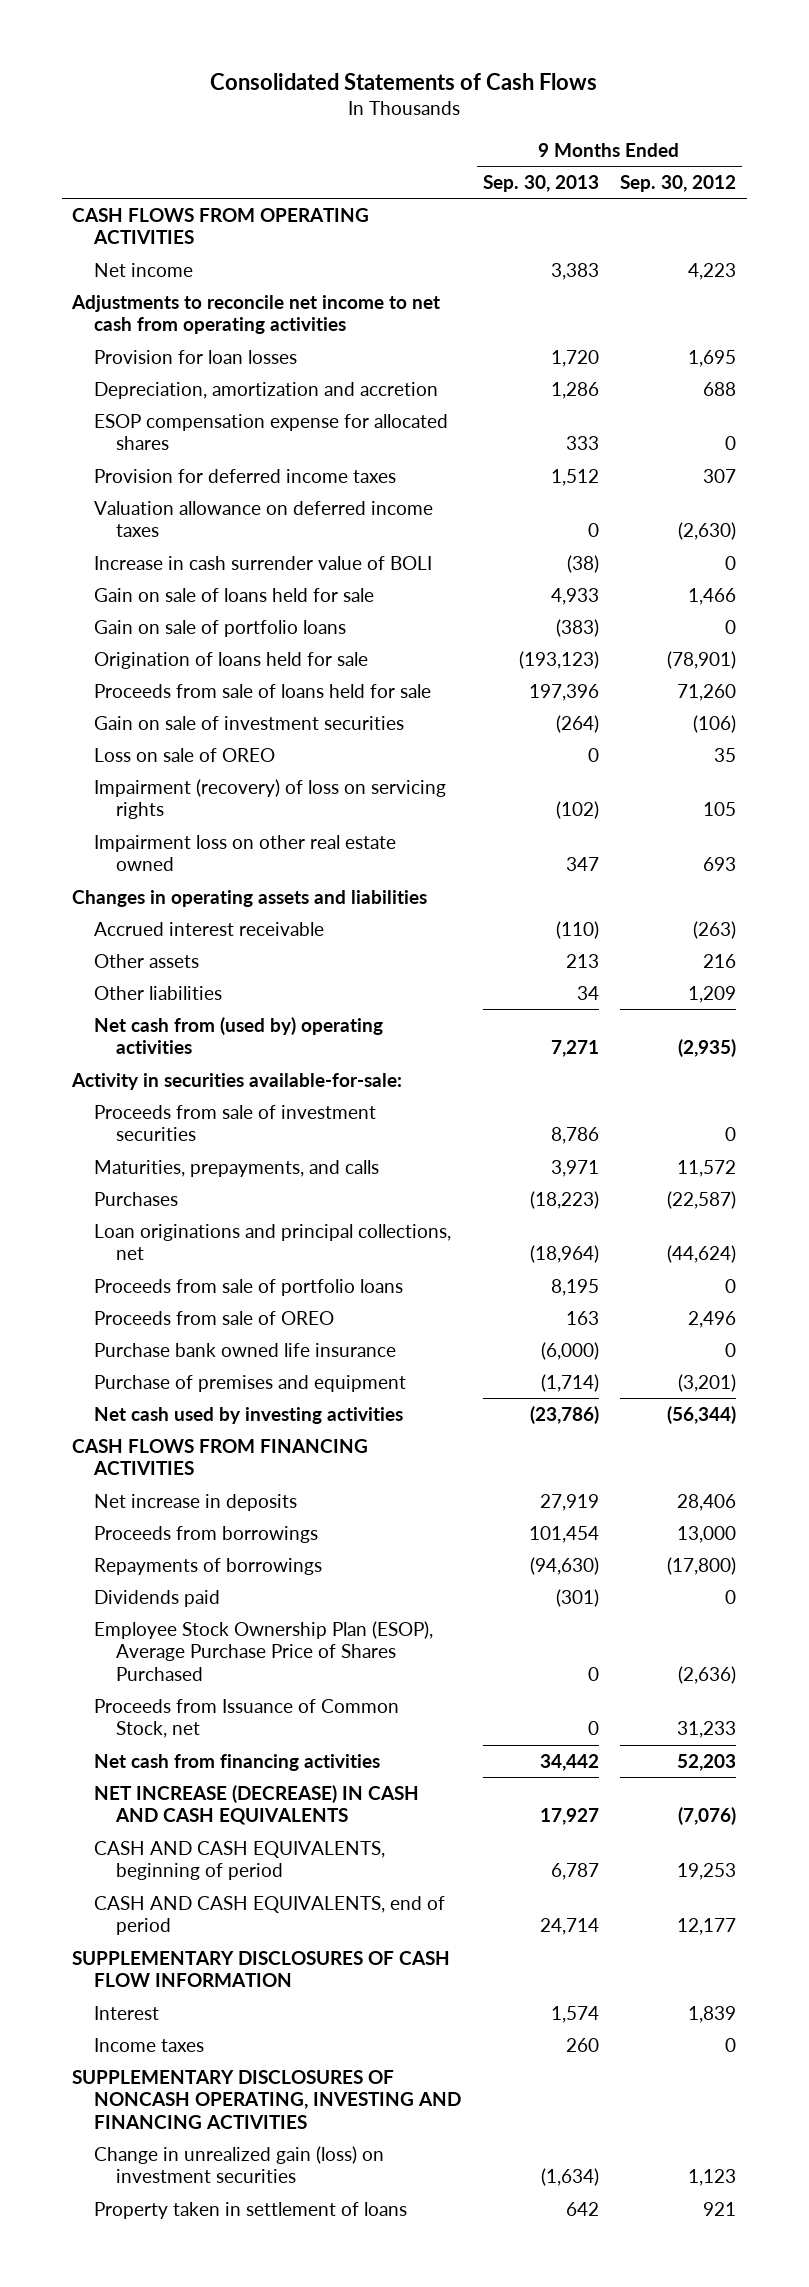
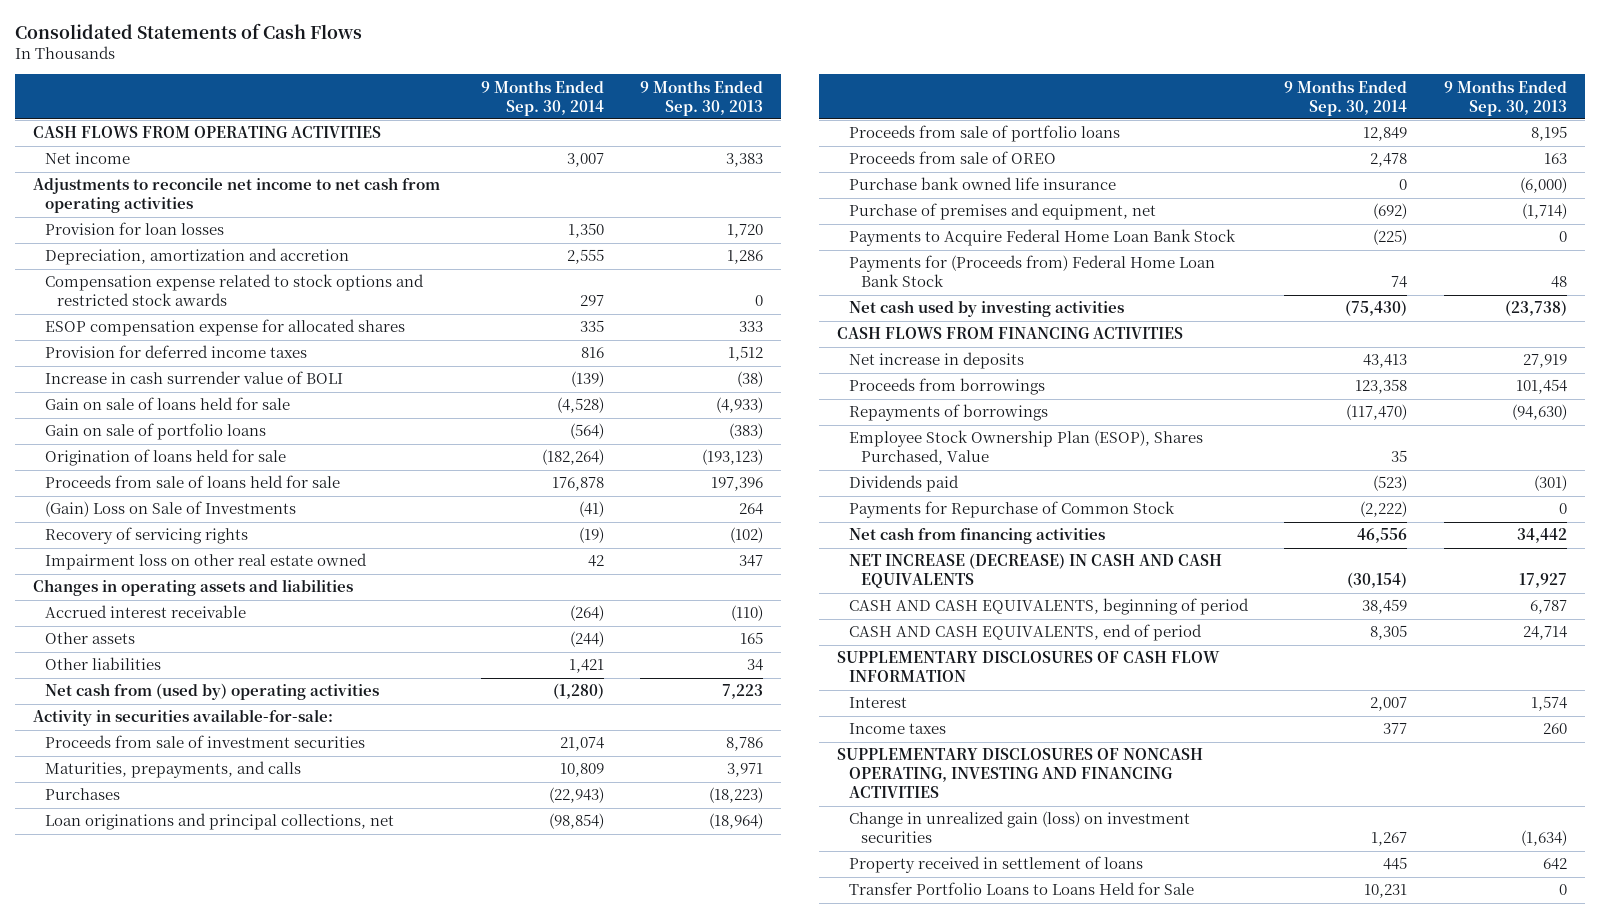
- | 9 Months Ended Sep. 30, 2013 | 9 Months Ended Sep. 30, 2012
+ | 9 Months Ended Sep. 30, 2014 | 9 Months Ended Sep. 30, 2013
+ Compensation expense related to stock options and restricted stock awards | 297 | 0
- Valuation allowance on deferred income taxes | 0 | (2,630)
- Gain on sale of loans held for sale | 4,933 | 1,466
+ Gain on sale of loans held for sale | (4,528) | (4,933)
- Gain on sale of investment securities | (264) | (106)
- Loss on sale of OREO | 0 | 35
- Impairment (recovery) of loss on servicing rights | (102) | 105
+ (Gain) Loss on Sale of Investments | (41) | 264
+ Recovery of servicing rights | (19) | (102)
- Other assets | 213 | 216
+ Other assets | (244) | 165
- Net cash from (used by) operating activities | 7,271 | (2,935)
+ Net cash from (used by) operating activities | (1,280) | 7,223
- Purchase of premises and equipment | (1,714) | (3,201)
- Net cash used by investing activities | (23,786) | (56,344)
+ Purchase of premises and equipment, net | (692) | (1,714)
+ Payments to Acquire Federal Home Loan Bank Stock | (225) | 0
+ Payments for (Proceeds from) Federal Home Loan Bank Stock | 74 | 48
+ Net cash used by investing activities | (75,430) | (23,738)
+ Employee Stock Ownership Plan (ESOP), Shares Purchased, Value | 35 |
- Employee Stock Ownership Plan (ESOP), Average Purchase Price of Shares Purchased | 0 | (2,636)
- Proceeds from Issuance of Common Stock, net | 0 | 31,233
+ Payments for Repurchase of Common Stock | (2,222) | 0
- Property taken in settlement of loans | 642 | 921
+ Property received in settlement of loans | 445 | 642
+ Transfer Portfolio Loans to Loans Held for Sale | 10,231 | 0

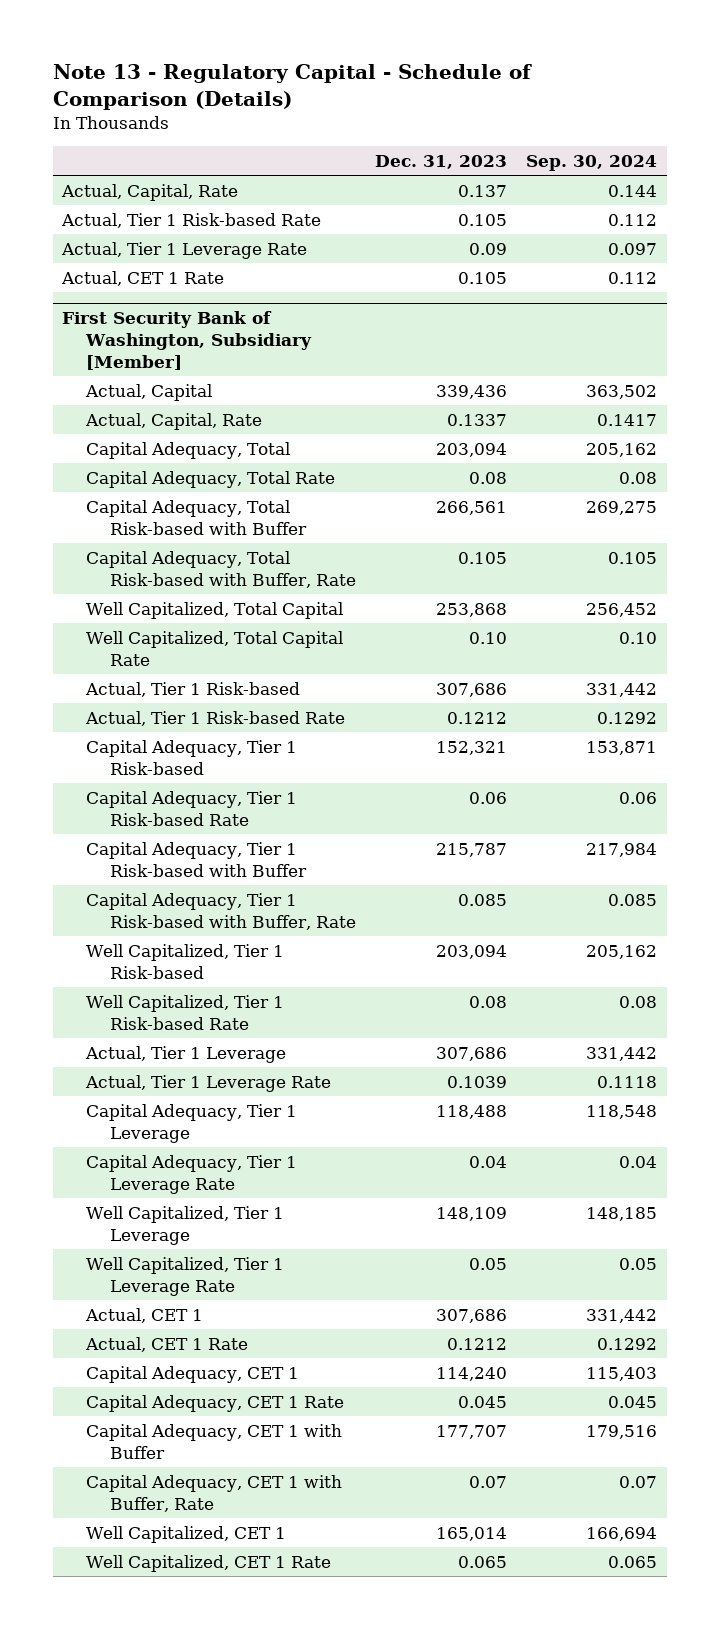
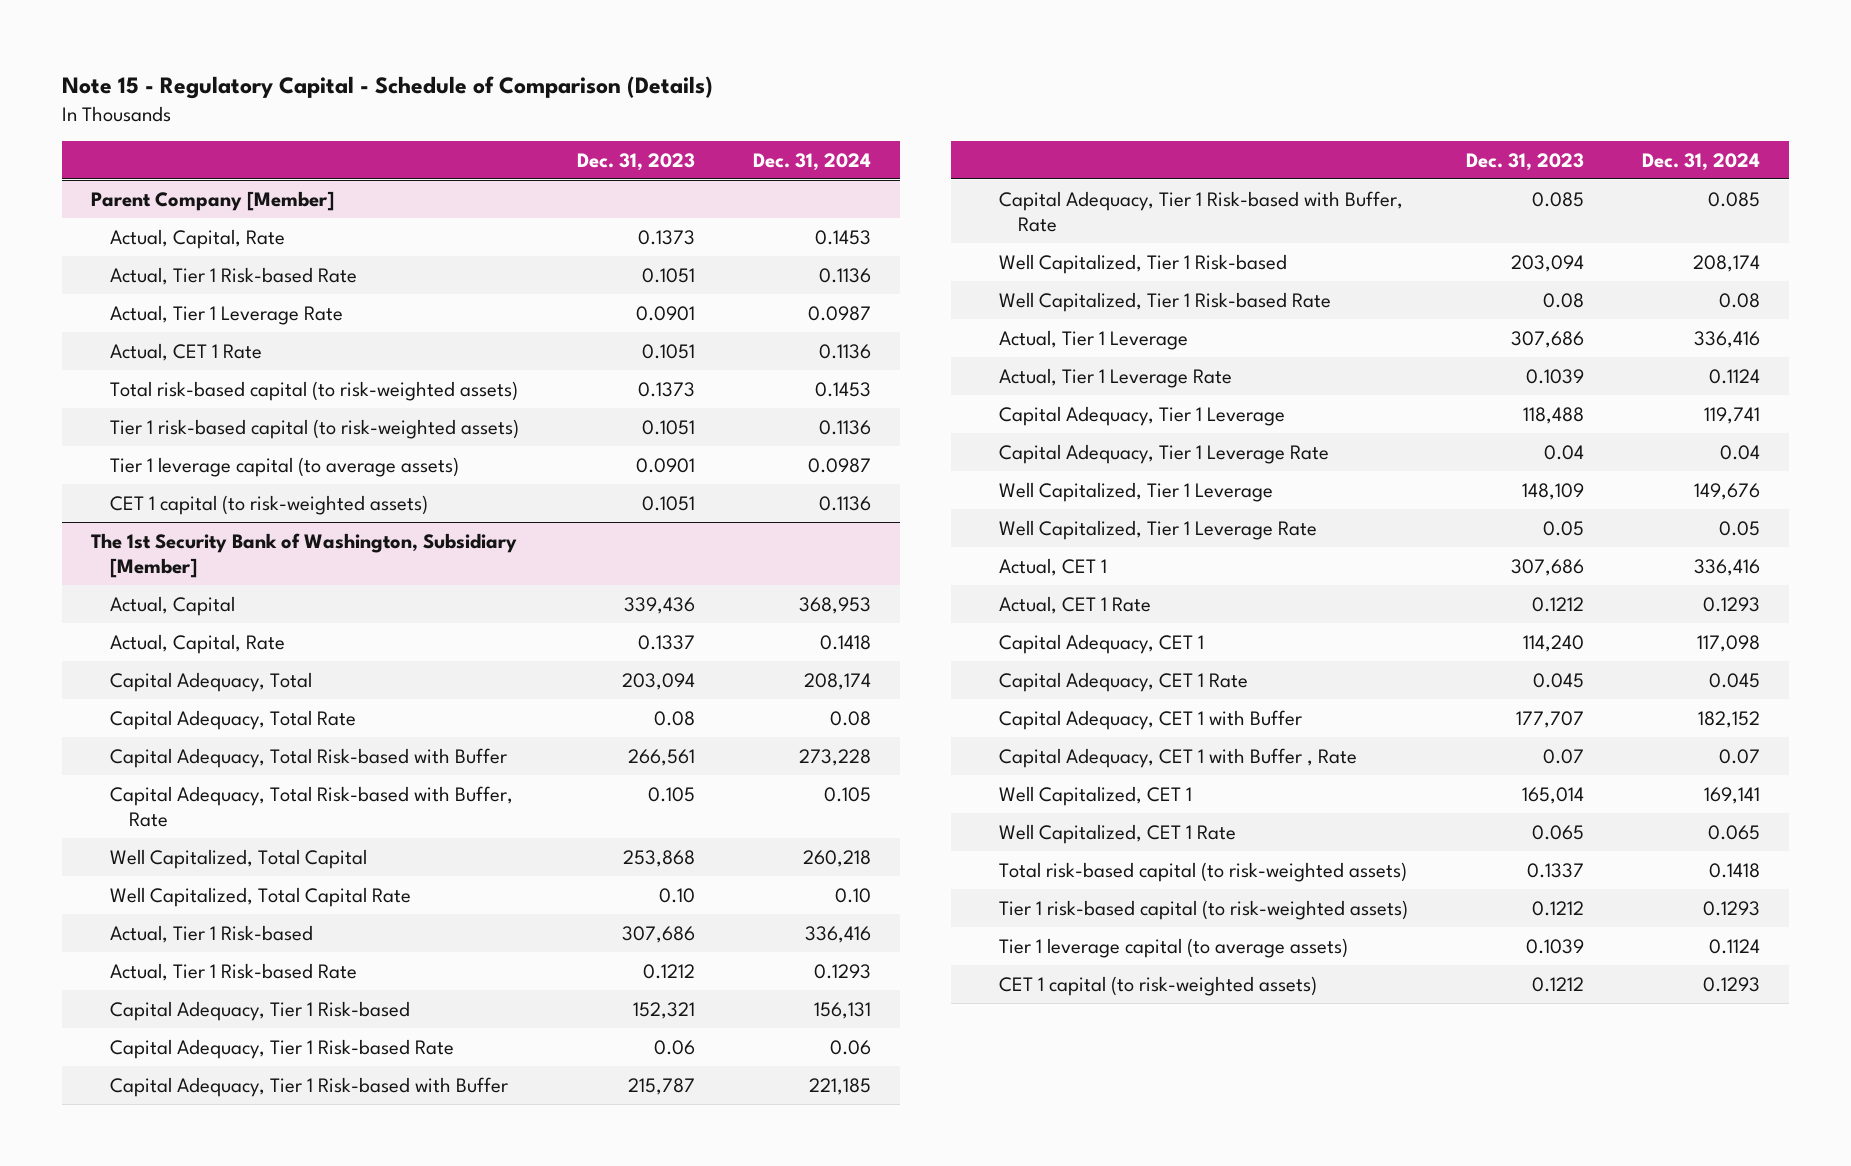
- Note 13 - Regulatory Capital - Schedule of Comparison (Details)
+ Note 15 - Regulatory Capital - Schedule of Comparison (Details)
- | Dec. 31, 2023 | Sep. 30, 2024
+ | Dec. 31, 2023 | Dec. 31, 2024
- Actual, Capital, Rate | 0.137 | 0.144
- Actual, Tier 1 Risk-based Rate | 0.105 | 0.112
- Actual, Tier 1 Leverage Rate | 0.09 | 0.097
- Actual, CET 1 Rate | 0.105 | 0.112
- First Security Bank of Washington, Subsidiary [Member]
+ Parent Company [Member]
+ Actual, Capital, Rate | 0.1373 | 0.1453
+ Actual, Tier 1 Risk-based Rate | 0.1051 | 0.1136
+ Actual, Tier 1 Leverage Rate | 0.0901 | 0.0987
+ Actual, CET 1 Rate | 0.1051 | 0.1136
+ Total risk-based capital (to risk-weighted assets) | 0.1373 | 0.1453
+ Tier 1 risk-based capital (to risk-weighted assets) | 0.1051 | 0.1136
+ Tier 1 leverage capital (to average assets) | 0.0901 | 0.0987
+ CET 1 capital (to risk-weighted assets) | 0.1051 | 0.1136
+ The 1st Security Bank of Washington, Subsidiary [Member]
- Capital Adequacy, CET 1 with Buffer, Rate | 0.07 | 0.07
+ Capital Adequacy, CET 1 with Buffer , Rate | 0.07 | 0.07
+ Total risk-based capital (to risk-weighted assets) | 0.1337 | 0.1418
+ Tier 1 risk-based capital (to risk-weighted assets) | 0.1212 | 0.1293
+ Tier 1 leverage capital (to average assets) | 0.1039 | 0.1124
+ CET 1 capital (to risk-weighted assets) | 0.1212 | 0.1293

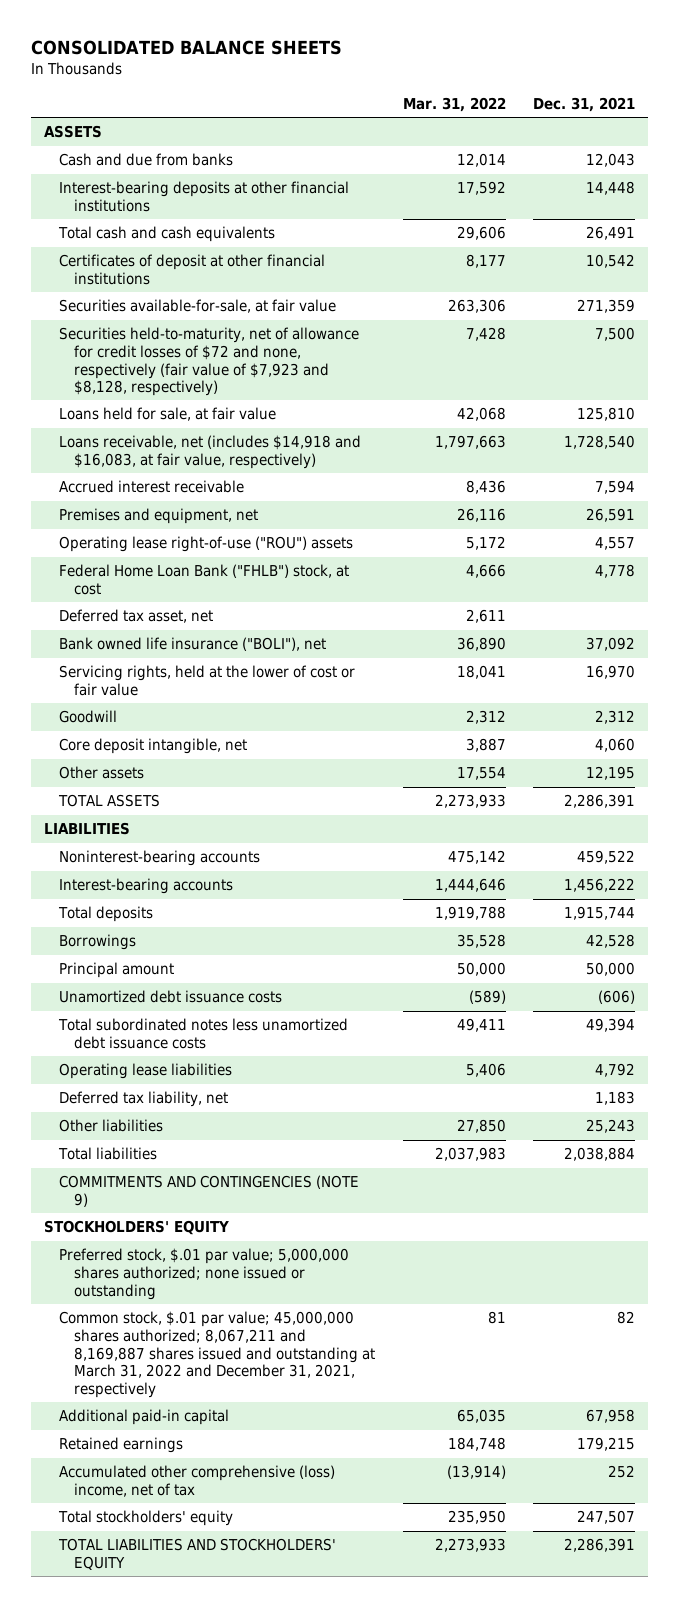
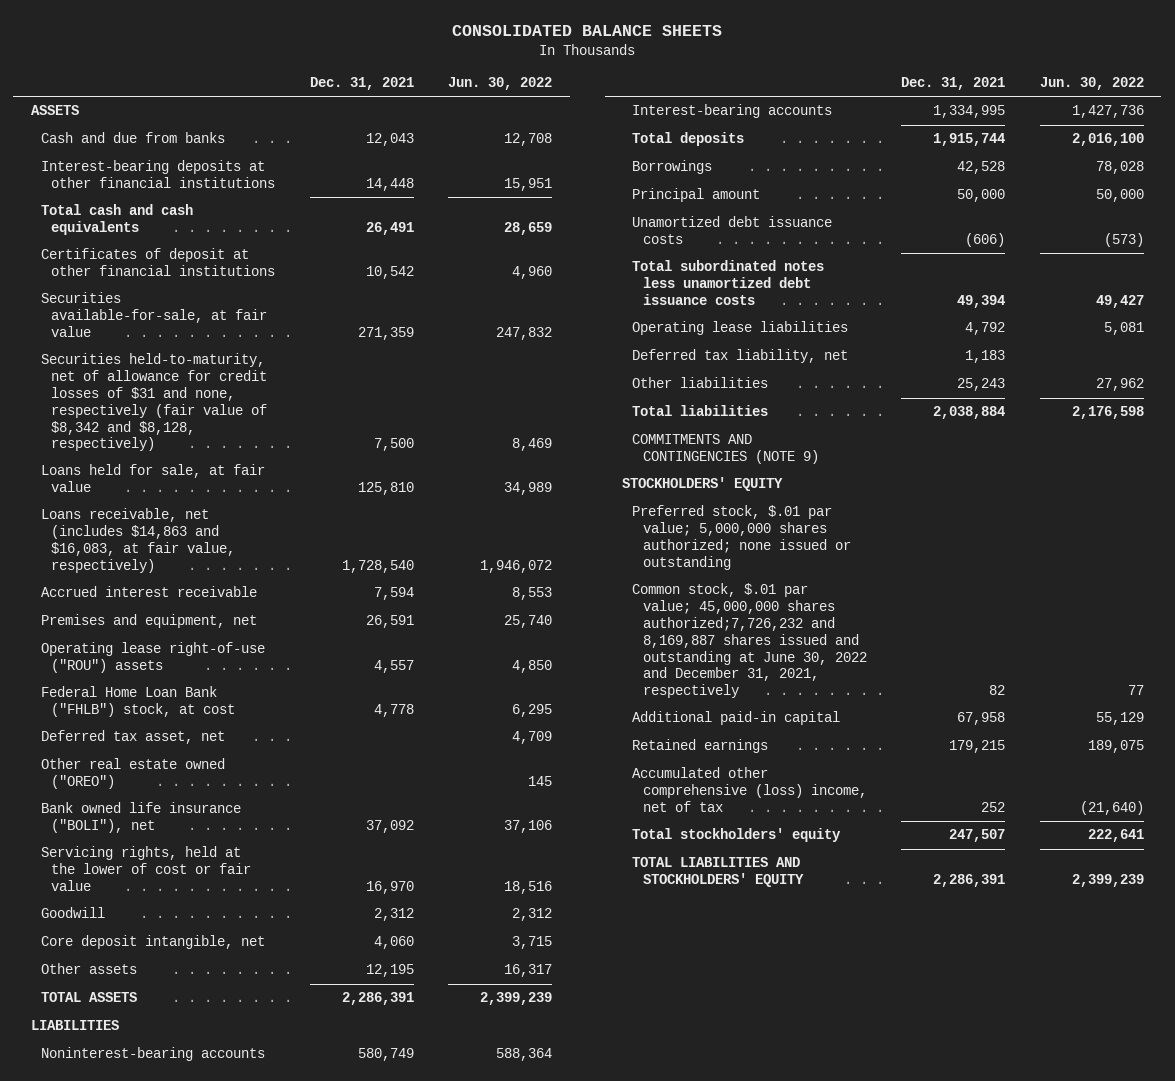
- | Mar. 31, 2022 | Dec. 31, 2021
+ | Dec. 31, 2021 | Jun. 30, 2022
- Securities held-to-maturity, net of allowance for credit losses of $72 and none, respectively (fair value of $7,923 and $8,128, respectively) | 7,428 | 7,500
+ Securities held-to-maturity, net of allowance for credit losses of $31 and none, respectively (fair value of $8,342 and $8,128, respectively) | 7,500 | 8,469
- Loans receivable, net (includes $14,918 and $16,083, at fair value, respectively) | 1,797,663 | 1,728,540
+ Loans receivable, net (includes $14,863 and $16,083, at fair value, respectively) | 1,728,540 | 1,946,072
+ Other real estate owned ("OREO") | | 145
- Noninterest-bearing accounts | 475,142 | 459,522
- Interest-bearing accounts | 1,444,646 | 1,456,222
+ Noninterest-bearing accounts | 580,749 | 588,364
+ Interest-bearing accounts | 1,334,995 | 1,427,736
- Common stock, $.01 par value; 45,000,000 shares authorized; 8,067,211 and 8,169,887 shares issued and outstanding at March 31, 2022 and December 31, 2021, respectively | 81 | 82
+ Common stock, $.01 par value; 45,000,000 shares authorized;7,726,232 and 8,169,887 shares issued and outstanding at June 30, 2022 and December 31, 2021, respectively | 82 | 77

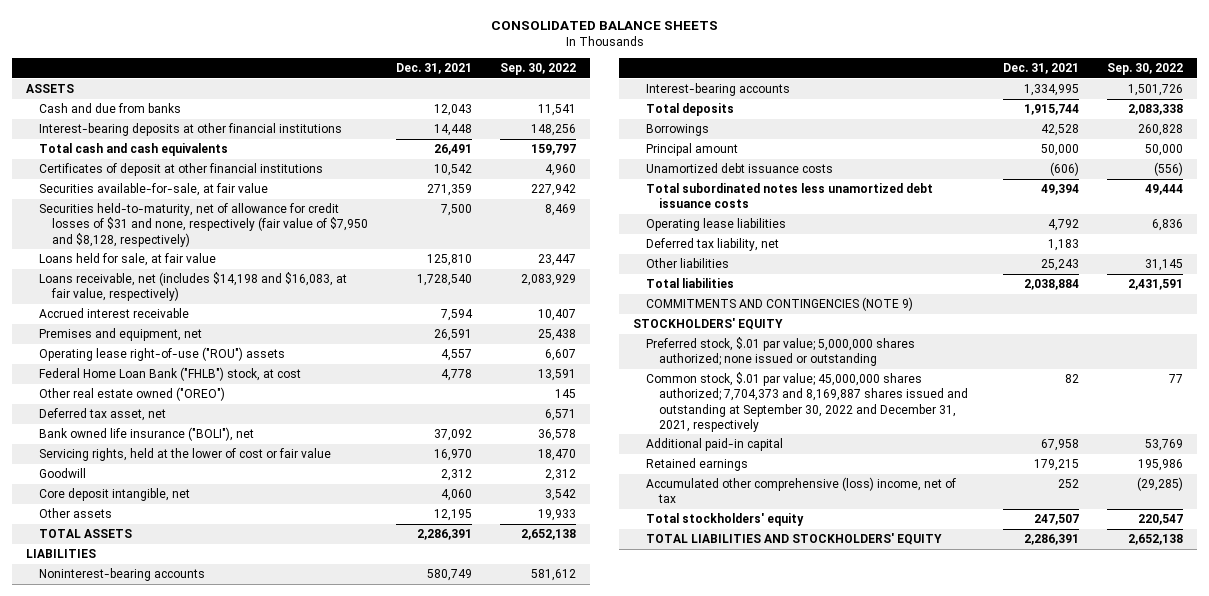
- | Dec. 31, 2021 | Jun. 30, 2022
+ | Dec. 31, 2021 | Sep. 30, 2022
- Securities held-to-maturity, net of allowance for credit losses of $31 and none, respectively (fair value of $8,342 and $8,128, respectively) | 7,500 | 8,469
+ Securities held-to-maturity, net of allowance for credit losses of $31 and none, respectively (fair value of $7,950 and $8,128, respectively) | 7,500 | 8,469
- Loans receivable, net (includes $14,863 and $16,083, at fair value, respectively) | 1,728,540 | 1,946,072
+ Loans receivable, net (includes $14,198 and $16,083, at fair value, respectively) | 1,728,540 | 2,083,929
moved down: Deferred tax asset, net | | 6,571
- Common stock, $.01 par value; 45,000,000 shares authorized;7,726,232 and 8,169,887 shares issued and outstanding at June 30, 2022 and December 31, 2021, respectively | 82 | 77
+ Common stock, $.01 par value; 45,000,000 shares authorized; 7,704,373 and 8,169,887 shares issued and outstanding at September 30, 2022 and December 31, 2021, respectively | 82 | 77

